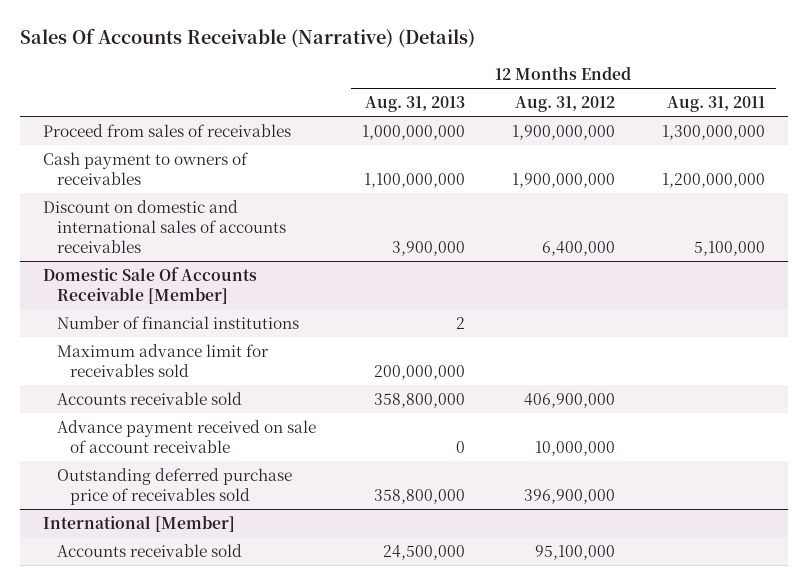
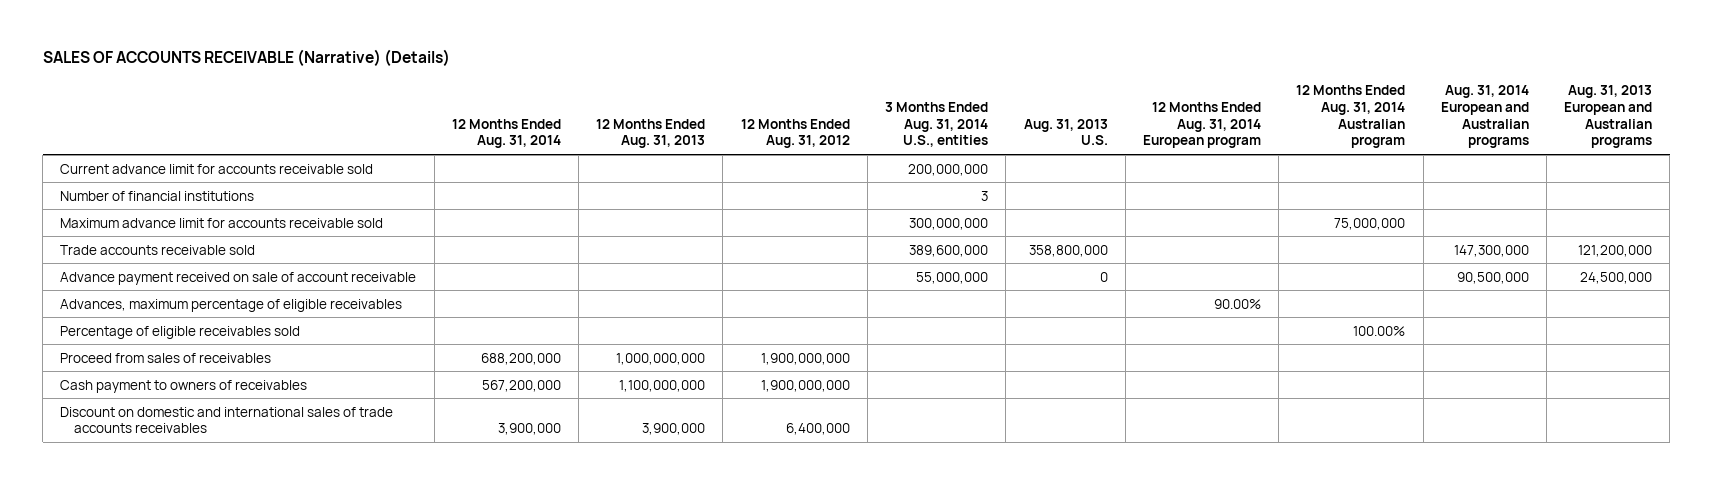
- Sales Of Accounts Receivable (Narrative) (Details)
+ SALES OF ACCOUNTS RECEIVABLE (Narrative) (Details)
- | 12 Months Ended Aug. 31, 2013 | 12 Months Ended Aug. 31, 2012 | 12 Months Ended Aug. 31, 2011
+ | 12 Months Ended Aug. 31, 2014 | 12 Months Ended Aug. 31, 2013 | 12 Months Ended Aug. 31, 2012 | 3 Months Ended Aug. 31, 2014 U.S., entities | Aug. 31, 2013 U.S. | 12 Months Ended Aug. 31, 2014 European program | 12 Months Ended Aug. 31, 2014 Australian program | Aug. 31, 2014 European and Australian programs | Aug. 31, 2013 European and Australian programs
+ Current advance limit for accounts receivable sold | | | | 200,000,000 | | | | |
+ Number of financial institutions | | | | 3 | | | | |
+ Maximum advance limit for accounts receivable sold | | | | 300,000,000 | | | 75,000,000 | |
+ Trade accounts receivable sold | | | | 389,600,000 | 358,800,000 | | | 147,300,000 | 121,200,000
+ Advance payment received on sale of account receivable | | | | 55,000,000 | 0 | | | 90,500,000 | 24,500,000
+ Advances, maximum percentage of eligible receivables | | | | | | 90.00% | | |
+ Percentage of eligible receivables sold | | | | | | | 100.00% | |
- Discount on domestic and international sales of accounts receivables | 3,900,000 | 6,400,000 | 5,100,000
- Domestic Sale Of Accounts Receivable [Member]
- Number of financial institutions | 2 | |
- Maximum advance limit for receivables sold | 200,000,000 | |
- Accounts receivable sold | 358,800,000 | 406,900,000 |
- Advance payment received on sale of account receivable | 0 | 10,000,000 |
- Outstanding deferred purchase price of receivables sold | 358,800,000 | 396,900,000 |
- International [Member]
- Accounts receivable sold | 24,500,000 | 95,100,000 |
+ Discount on domestic and international sales of trade accounts receivables | 3,900,000 | 3,900,000 | 6,400,000 | | | | | |

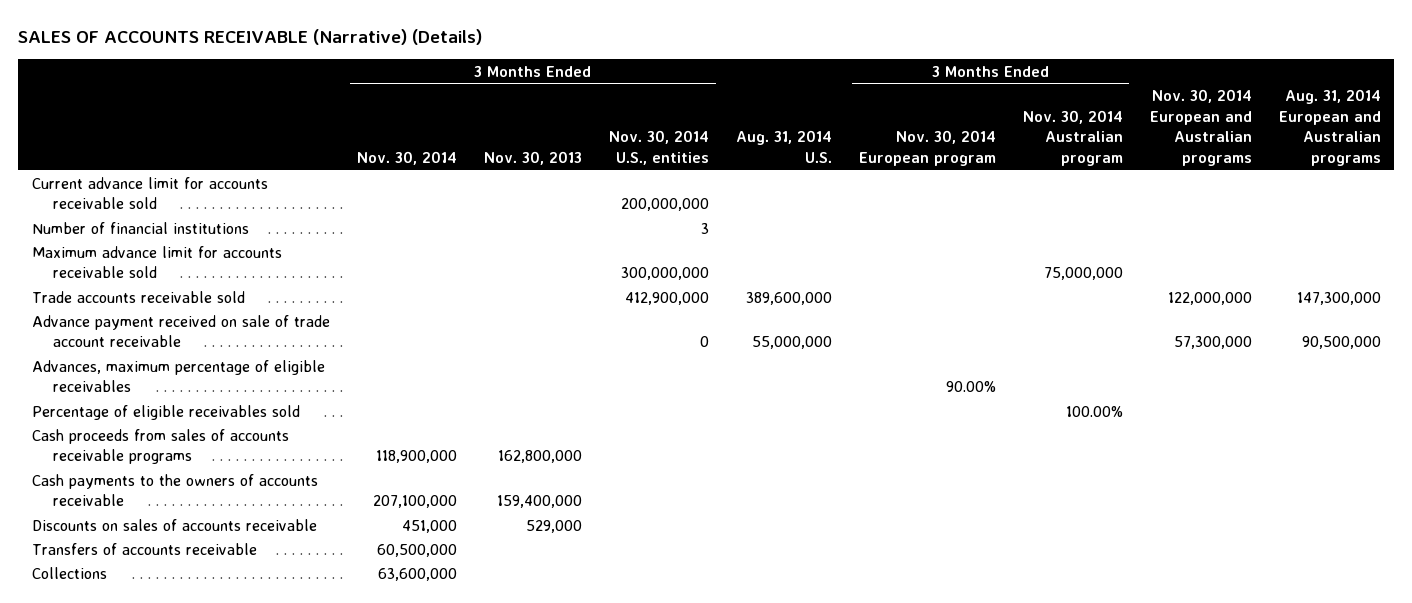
- | 12 Months Ended Aug. 31, 2014 | 12 Months Ended Aug. 31, 2013 | 12 Months Ended Aug. 31, 2012 | 3 Months Ended Aug. 31, 2014 U.S., entities | Aug. 31, 2013 U.S. | 12 Months Ended Aug. 31, 2014 European program | 12 Months Ended Aug. 31, 2014 Australian program | Aug. 31, 2014 European and Australian programs | Aug. 31, 2013 European and Australian programs
+ | 3 Months Ended Nov. 30, 2014 | 3 Months Ended Nov. 30, 2013 | 3 Months Ended Nov. 30, 2014 U.S., entities | Aug. 31, 2014 U.S. | 3 Months Ended Nov. 30, 2014 European program | 3 Months Ended Nov. 30, 2014 Australian program | Nov. 30, 2014 European and Australian programs | Aug. 31, 2014 European and Australian programs
- Advance payment received on sale of account receivable | | | | 55,000,000 | 0 | | | 90,500,000 | 24,500,000
+ Advance payment received on sale of trade account receivable | | | 0 | 55,000,000 | | | 57,300,000 | 90,500,000
- Proceed from sales of receivables | 688,200,000 | 1,000,000,000 | 1,900,000,000 | | | | | |
- Cash payment to owners of receivables | 567,200,000 | 1,100,000,000 | 1,900,000,000 | | | | | |
- Discount on domestic and international sales of trade accounts receivables | 3,900,000 | 3,900,000 | 6,400,000 | | | | | |
+ Cash proceeds from sales of accounts receivable programs | 118,900,000 | 162,800,000 | | | | | |
+ Cash payments to the owners of accounts receivable | 207,100,000 | 159,400,000 | | | | | |
+ Discounts on sales of accounts receivable | 451,000 | 529,000 | | | | | |
+ Transfers of accounts receivable | 60,500,000 | | | | | | |
+ Collections | 63,600,000 | | | | | | |

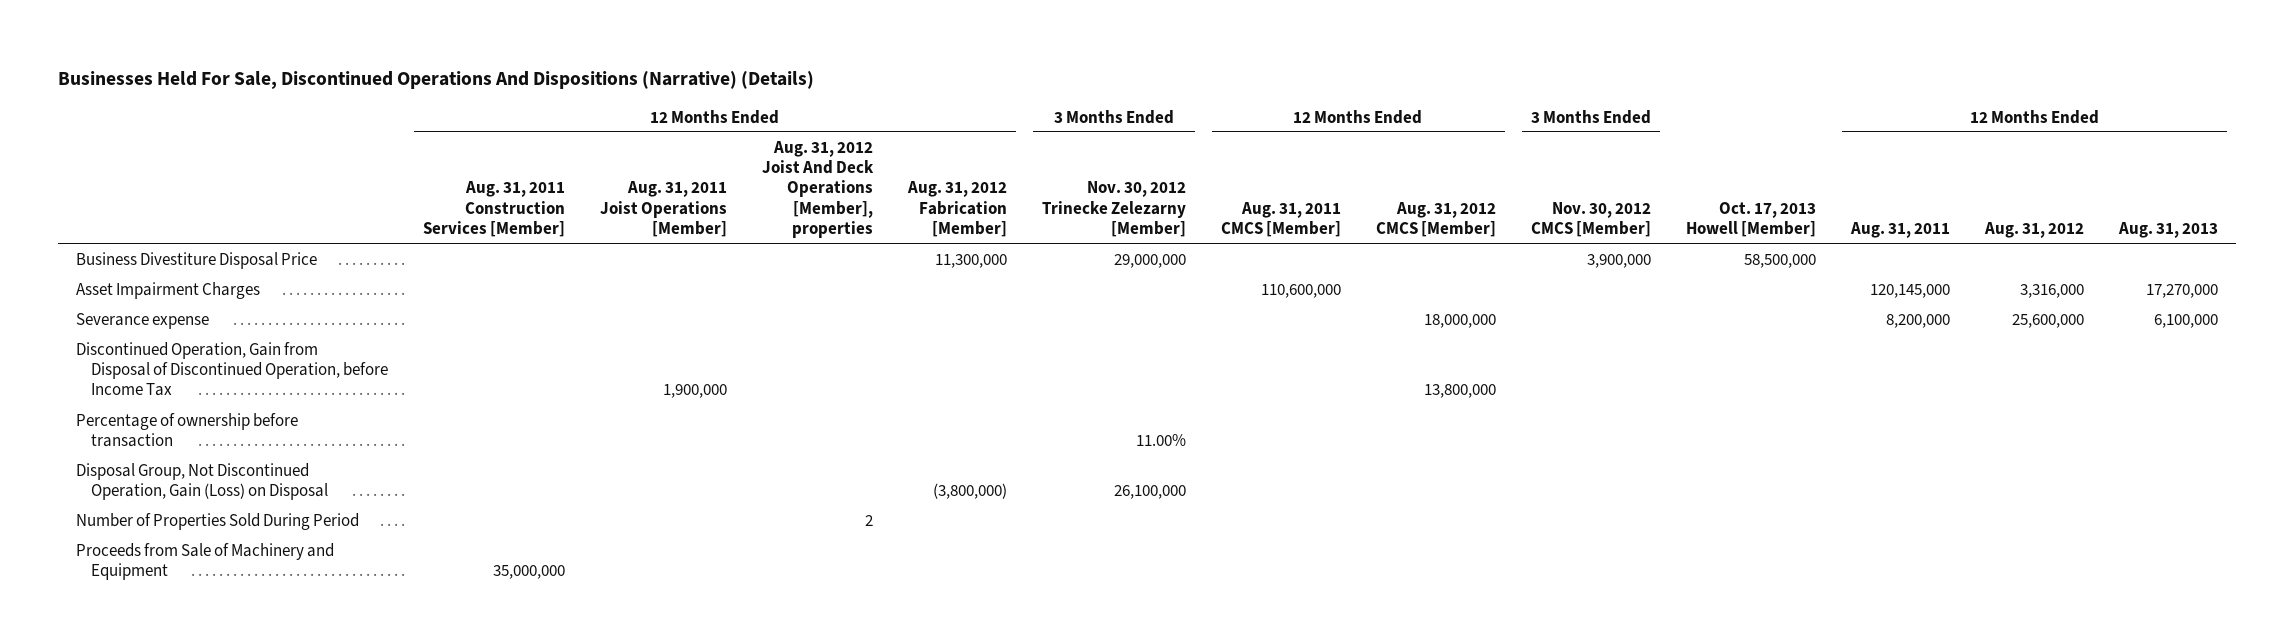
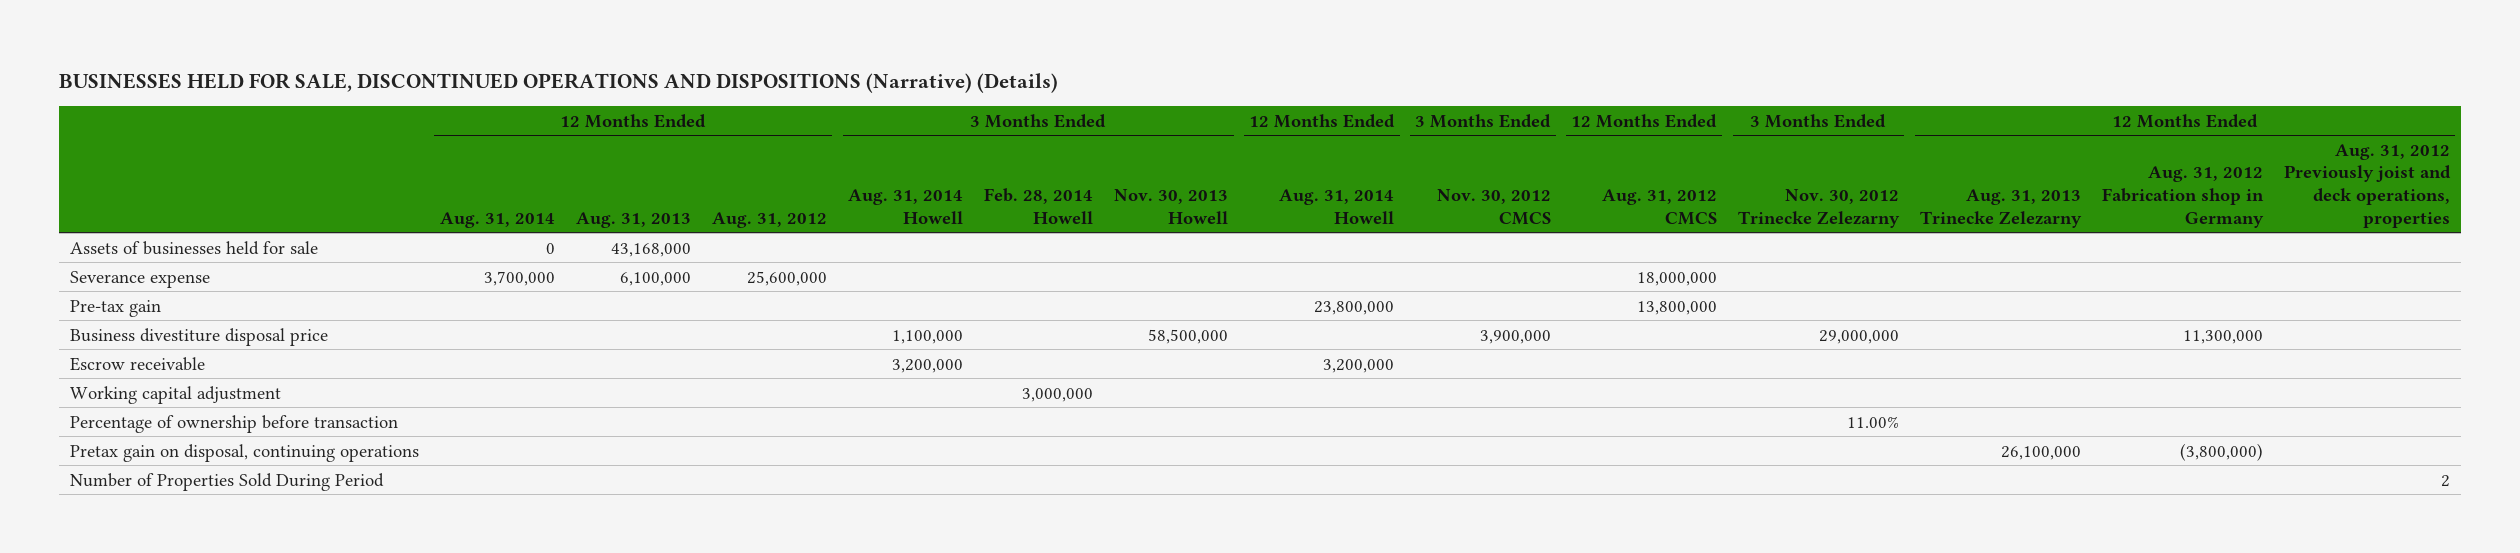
- Businesses Held For Sale, Discontinued Operations And Dispositions (Narrative) (Details)
+ BUSINESSES HELD FOR SALE, DISCONTINUED OPERATIONS AND DISPOSITIONS (Narrative) (Details)
- | 12 Months Ended Aug. 31, 2011 Construction Services [Member] | 12 Months Ended Aug. 31, 2011 Joist Operations [Member] | 12 Months Ended Aug. 31, 2012 Joist And Deck Operations [Member], properties | 12 Months Ended Aug. 31, 2012 Fabrication [Member] | 3 Months Ended Nov. 30, 2012 Trinecke Zelezarny [Member] | 12 Months Ended Aug. 31, 2011 CMCS [Member] | 12 Months Ended Aug. 31, 2012 CMCS [Member] | 3 Months Ended Nov. 30, 2012 CMCS [Member] | Oct. 17, 2013 Howell [Member] | 12 Months Ended Aug. 31, 2011 | 12 Months Ended Aug. 31, 2012 | 12 Months Ended Aug. 31, 2013
+ | 12 Months Ended Aug. 31, 2014 | 12 Months Ended Aug. 31, 2013 | 12 Months Ended Aug. 31, 2012 | 3 Months Ended Aug. 31, 2014 Howell | 3 Months Ended Feb. 28, 2014 Howell | 3 Months Ended Nov. 30, 2013 Howell | 12 Months Ended Aug. 31, 2014 Howell | 3 Months Ended Nov. 30, 2012 CMCS | 12 Months Ended Aug. 31, 2012 CMCS | 3 Months Ended Nov. 30, 2012 Trinecke Zelezarny | 12 Months Ended Aug. 31, 2013 Trinecke Zelezarny | 12 Months Ended Aug. 31, 2012 Fabrication shop in Germany | 12 Months Ended Aug. 31, 2012 Previously joist and deck operations, properties
- Business Divestiture Disposal Price | | | | 11,300,000 | 29,000,000 | | | 3,900,000 | 58,500,000 | | |
- Asset Impairment Charges | | | | | | 110,600,000 | | | | 120,145,000 | 3,316,000 | 17,270,000
+ Assets of businesses held for sale | 0 | 43,168,000 | | | | | | | | | | |
- Discontinued Operation, Gain from Disposal of Discontinued Operation, before Income Tax | | 1,900,000 | | | | | 13,800,000 | | | | |
+ Pre-tax gain | | | | | | | 23,800,000 | | 13,800,000 | | | |
+ Business divestiture disposal price | | | | 1,100,000 | | 58,500,000 | | 3,900,000 | | 29,000,000 | | 11,300,000 |
+ Escrow receivable | | | | 3,200,000 | | | 3,200,000 | | | | | |
+ Working capital adjustment | | | | | 3,000,000 | | | | | | | |
- Disposal Group, Not Discontinued Operation, Gain (Loss) on Disposal | | | | (3,800,000) | 26,100,000 | | | | | | |
+ Pretax gain on disposal, continuing operations | | | | | | | | | | | 26,100,000 | (3,800,000) |
- Proceeds from Sale of Machinery and Equipment | 35,000,000 | | | | | | | | | | |

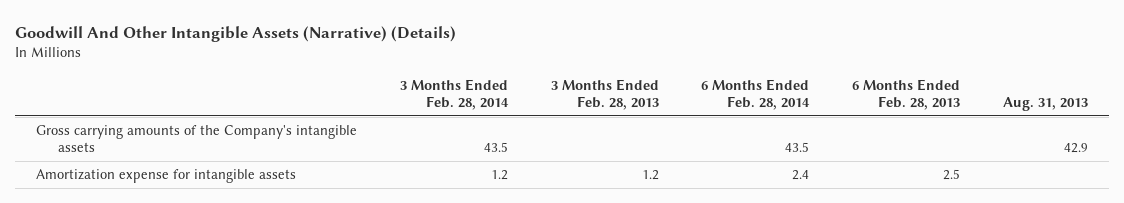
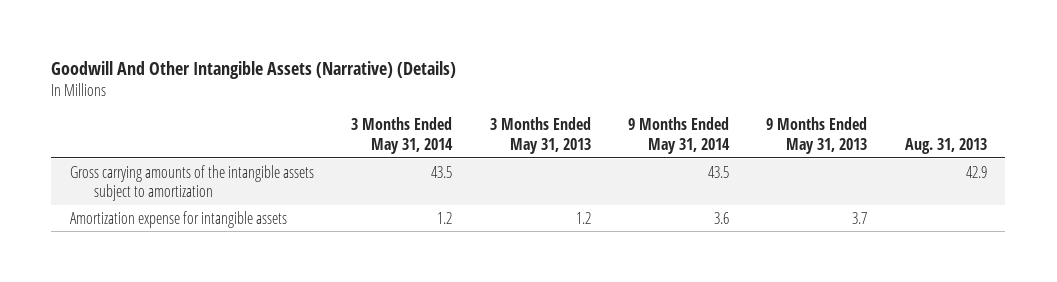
- | 3 Months Ended Feb. 28, 2014 | 3 Months Ended Feb. 28, 2013 | 6 Months Ended Feb. 28, 2014 | 6 Months Ended Feb. 28, 2013 | Aug. 31, 2013
+ | 3 Months Ended May 31, 2014 | 3 Months Ended May 31, 2013 | 9 Months Ended May 31, 2014 | 9 Months Ended May 31, 2013 | Aug. 31, 2013
- Gross carrying amounts of the Company's intangible assets | 43.5 | | 43.5 | | 42.9
+ Gross carrying amounts of the intangible assets subject to amortization | 43.5 | | 43.5 | | 42.9

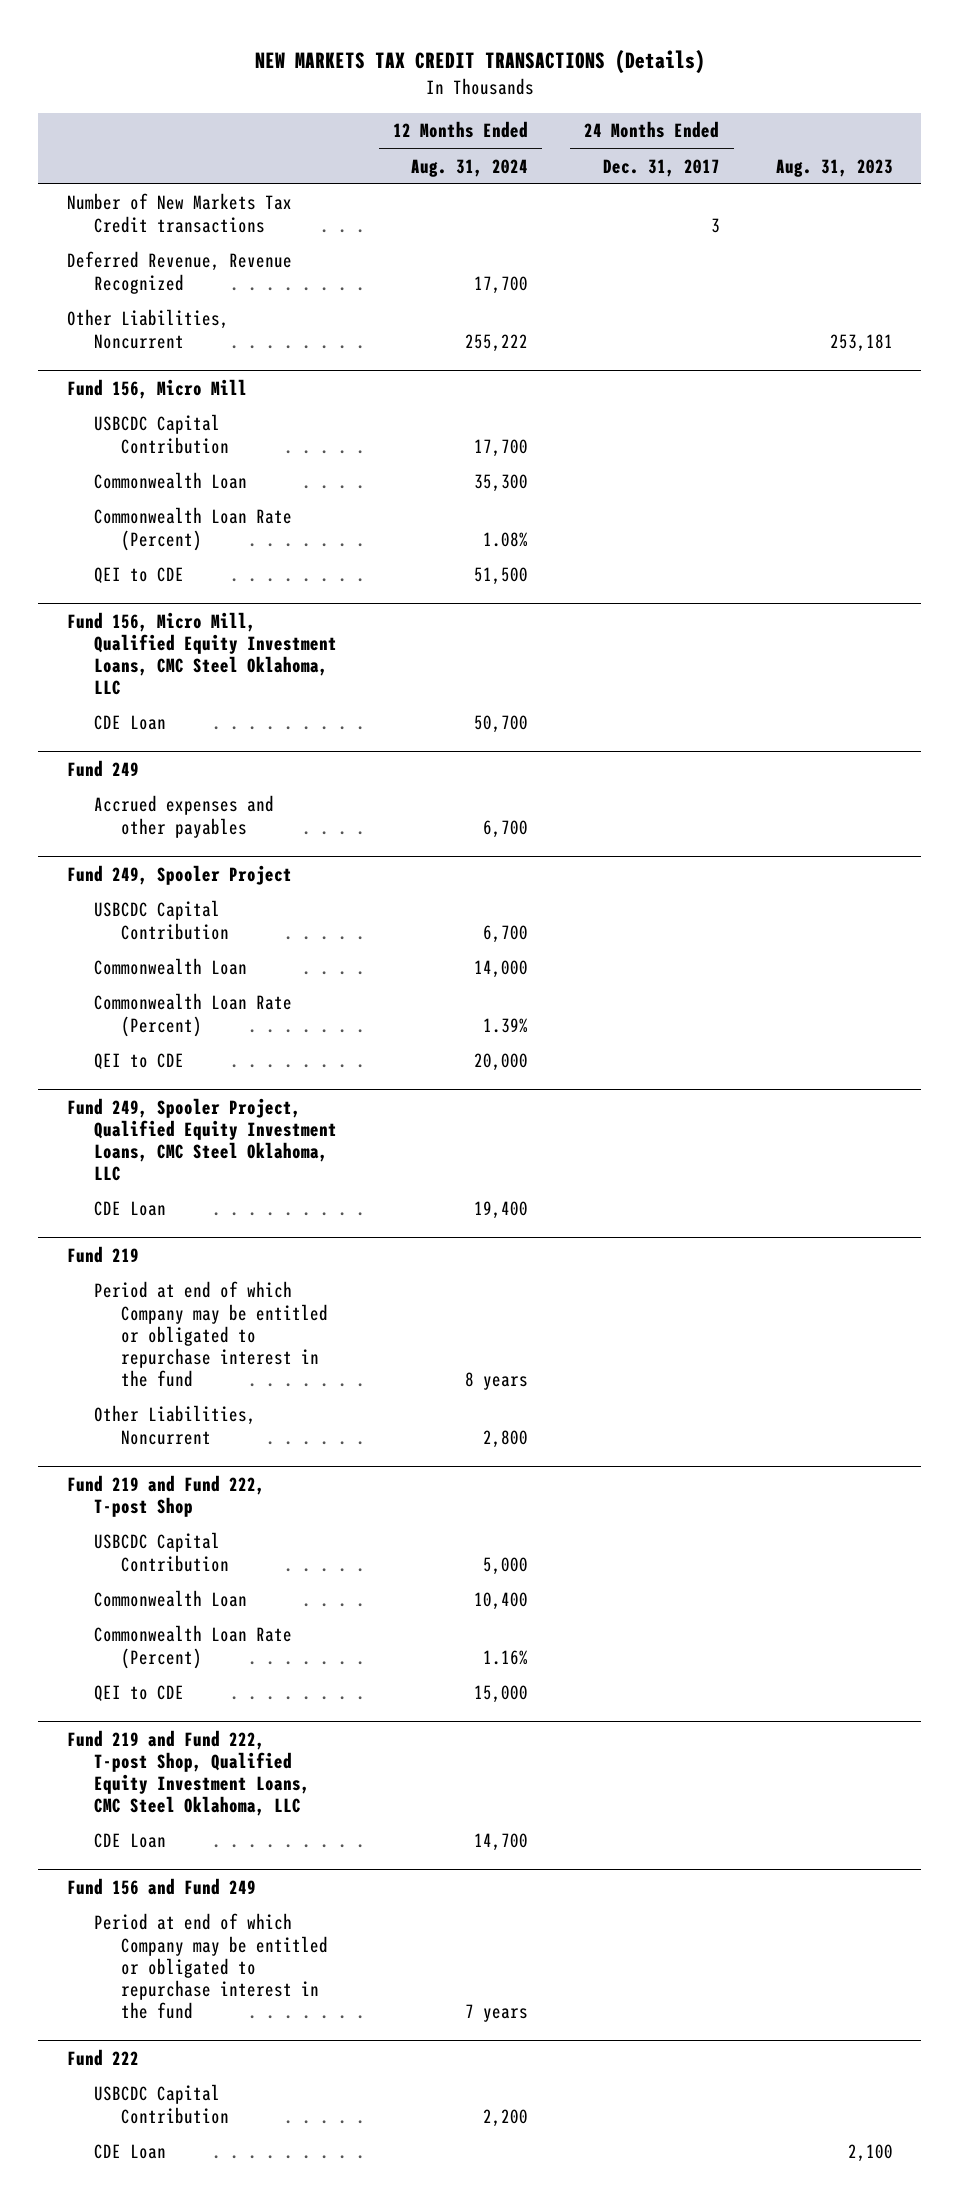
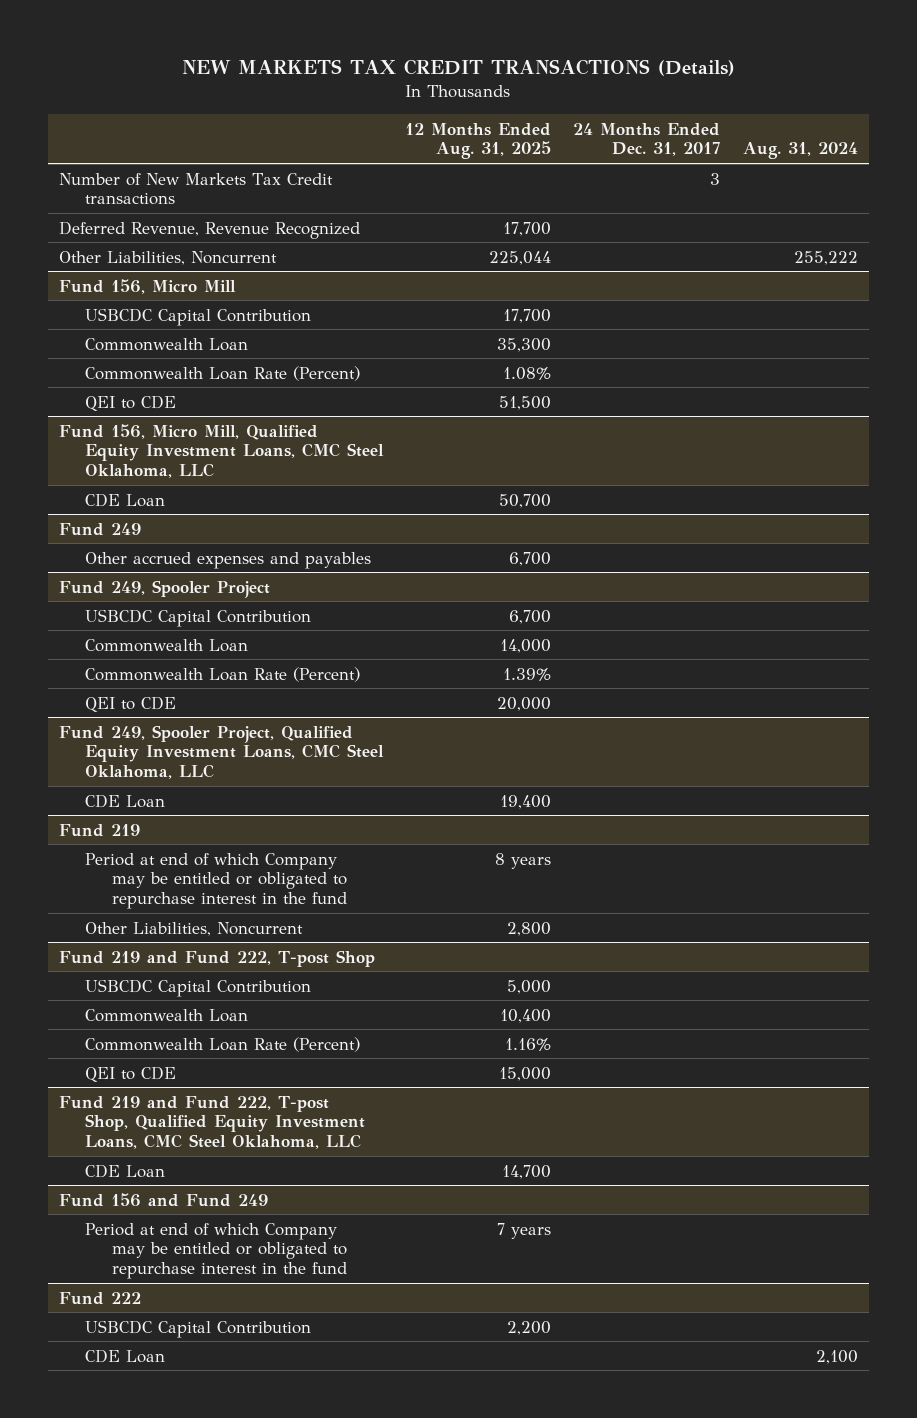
- | 12 Months Ended Aug. 31, 2024 | 24 Months Ended Dec. 31, 2017 | Aug. 31, 2023
+ | 12 Months Ended Aug. 31, 2025 | 24 Months Ended Dec. 31, 2017 | Aug. 31, 2024
@ Fund 249
- Accrued expenses and other payables | 6,700 | |
+ Other accrued expenses and payables | 6,700 | |

